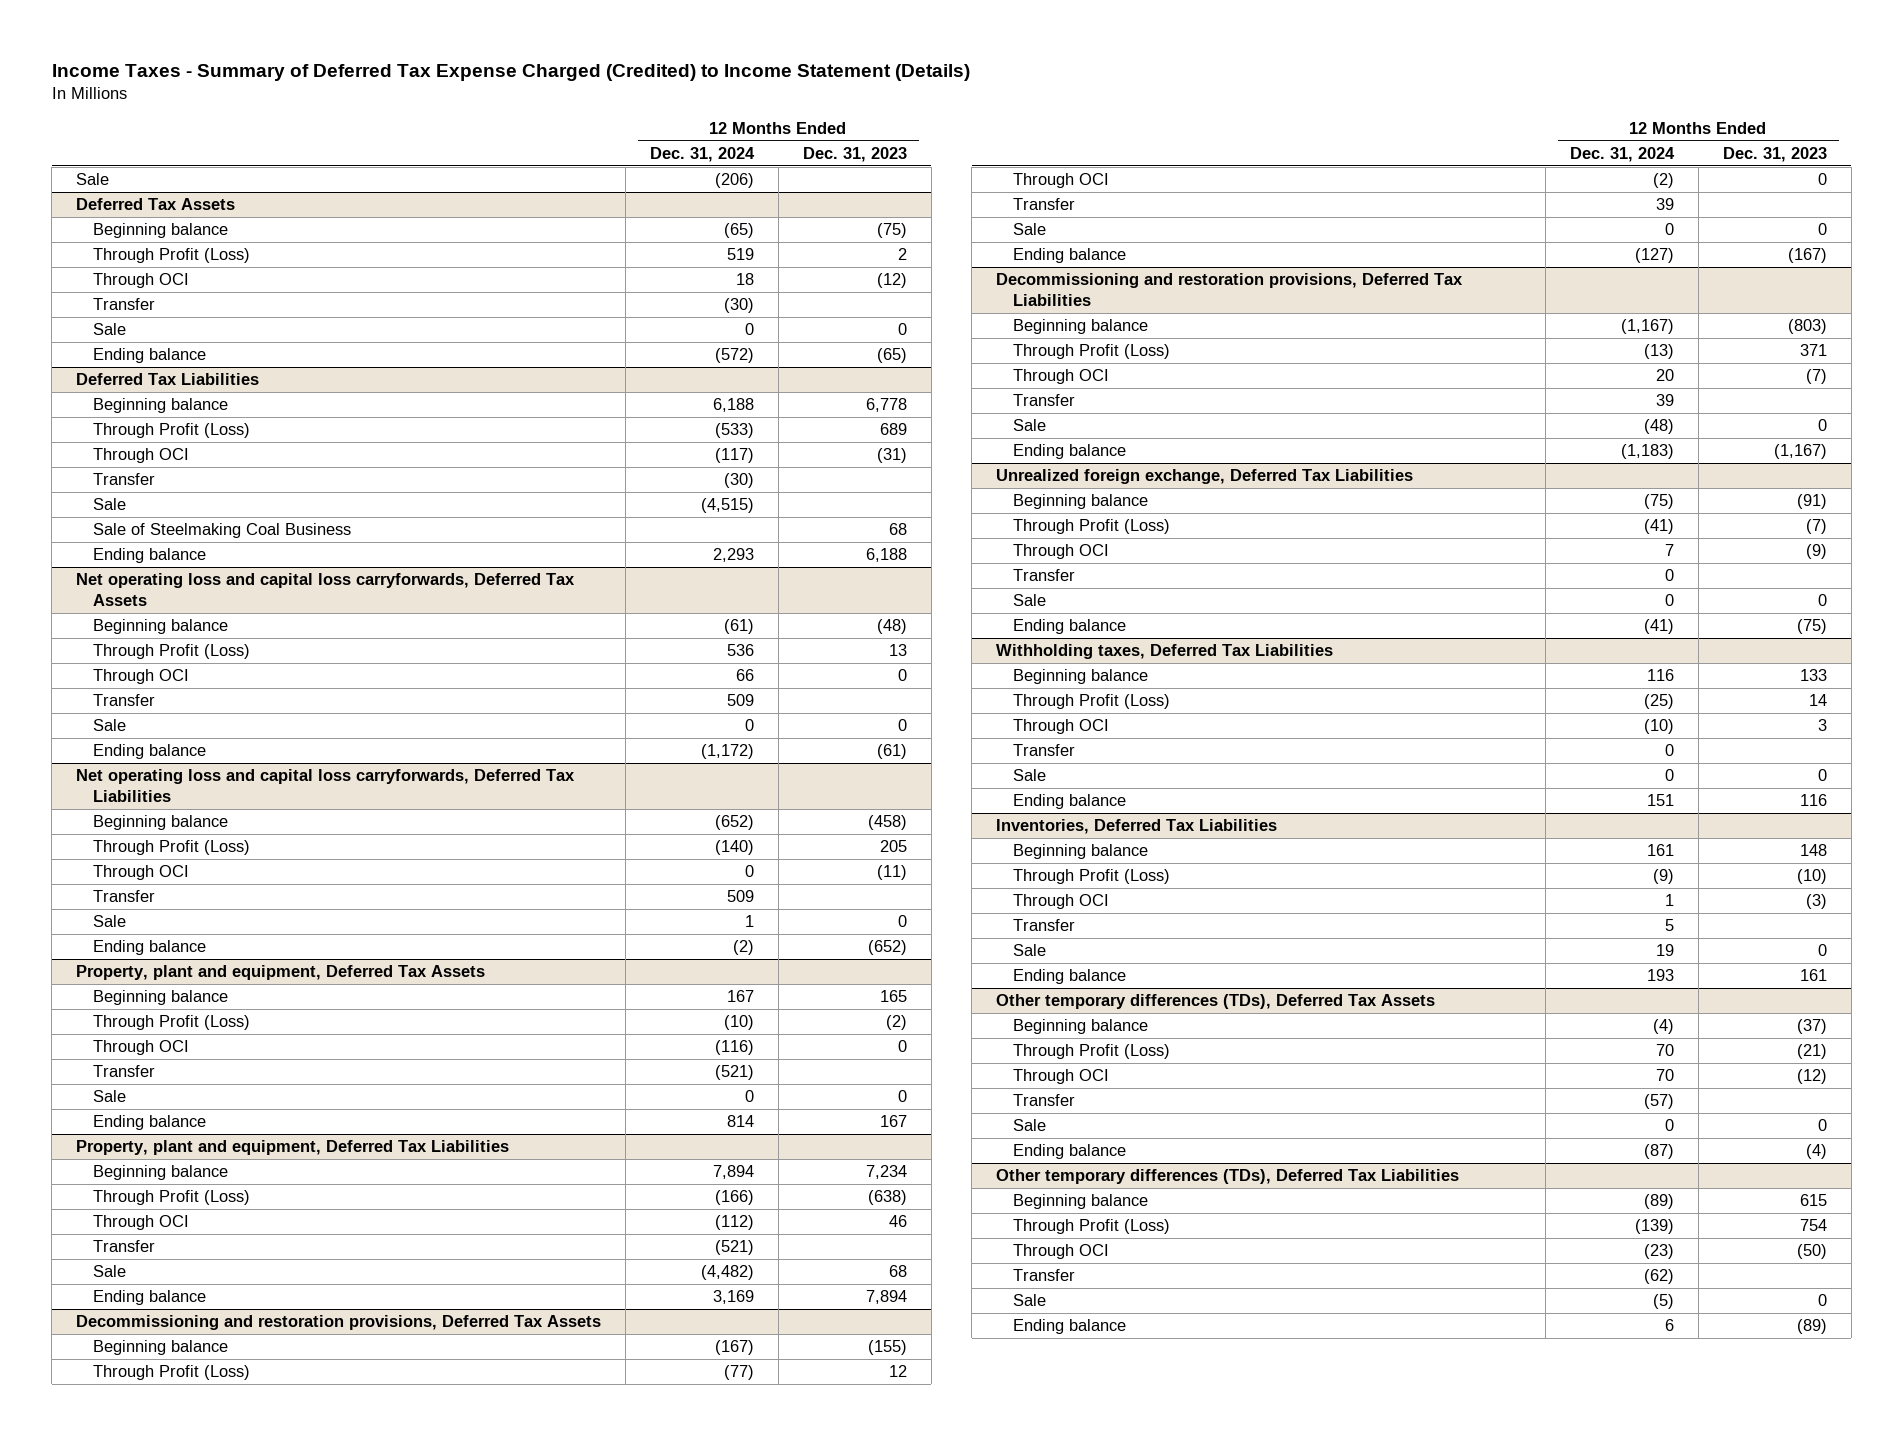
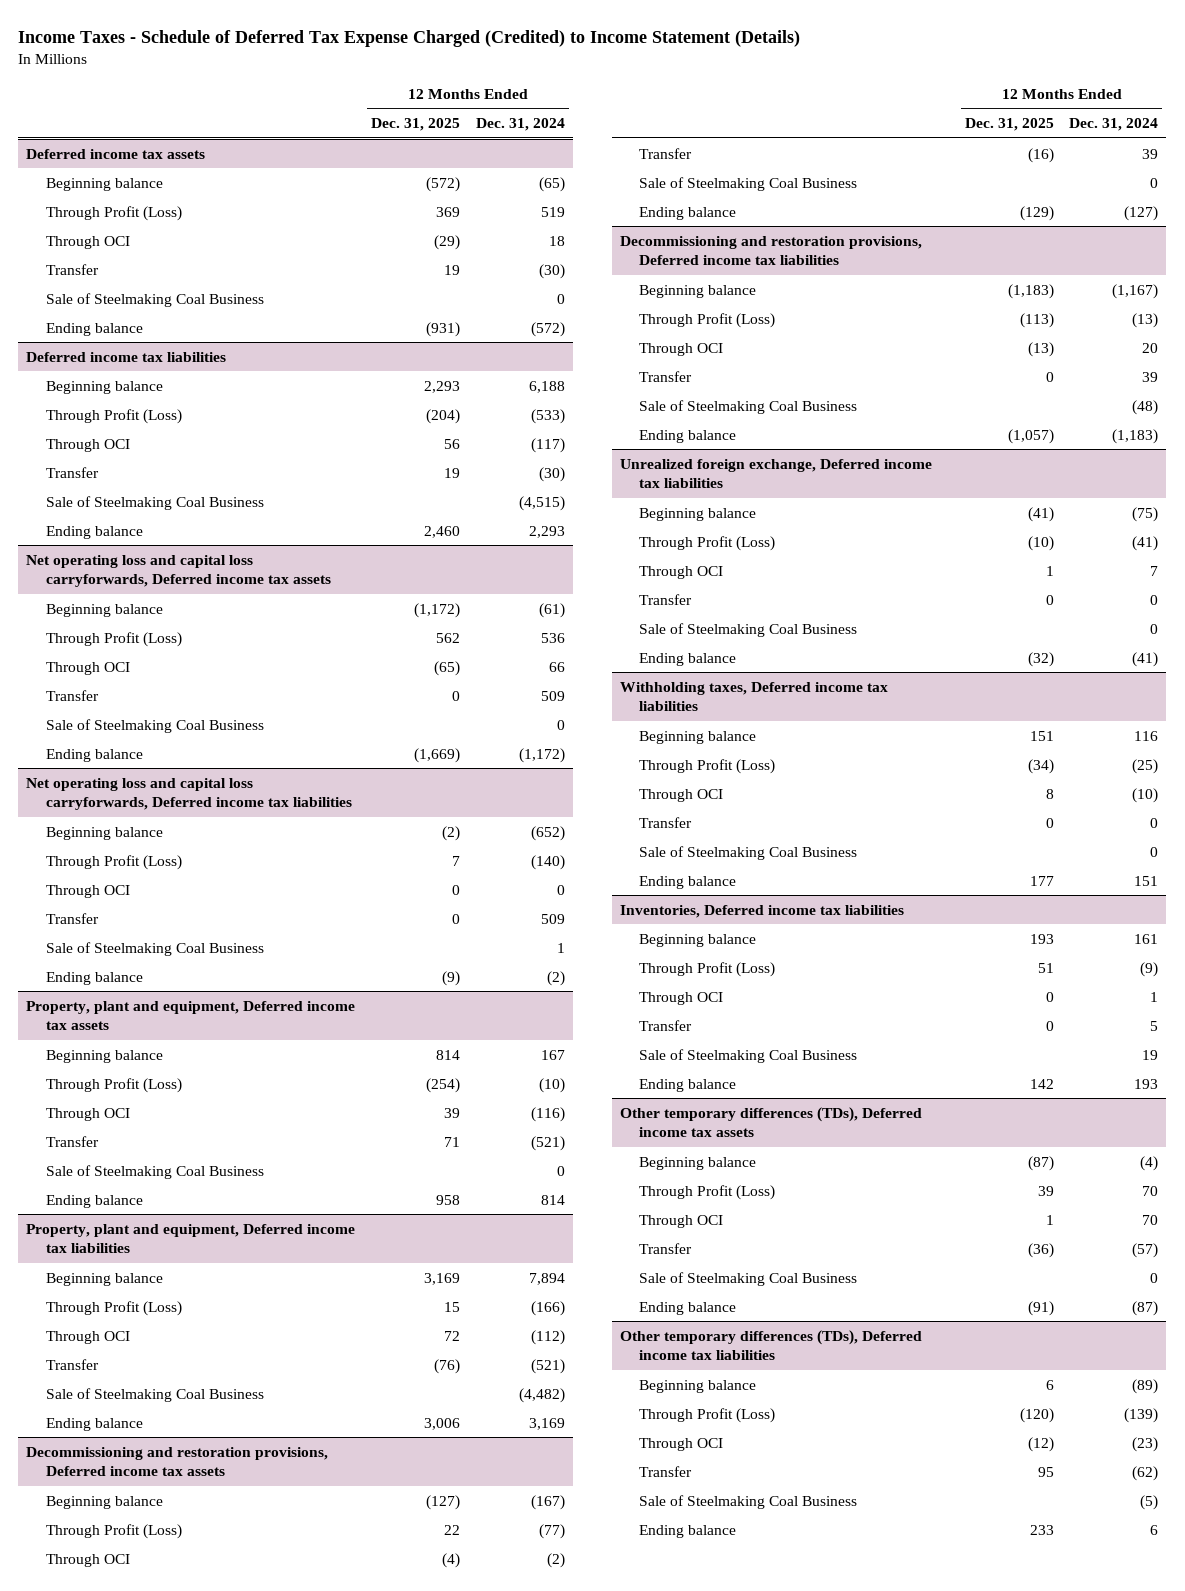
- Income Taxes - Summary of Deferred Tax Expense Charged (Credited) to Income Statement (Details)
+ Income Taxes - Schedule of Deferred Tax Expense Charged (Credited) to Income Statement (Details)
- | 12 Months Ended Dec. 31, 2024 | 12 Months Ended Dec. 31, 2023
+ | 12 Months Ended Dec. 31, 2025 | 12 Months Ended Dec. 31, 2024
- Sale | (206) |
- Deferred Tax Assets
+ Deferred income tax assets
- Sale | 0 | 0
+ Sale of Steelmaking Coal Business | | 0
- Deferred Tax Liabilities
+ Deferred income tax liabilities
- Sale | (4,515) |
- Sale of Steelmaking Coal Business | | 68
+ Sale of Steelmaking Coal Business | | (4,515)
- Net operating loss and capital loss carryforwards, Deferred Tax Assets
+ Net operating loss and capital loss carryforwards, Deferred income tax assets
- Sale | 0 | 0
+ Sale of Steelmaking Coal Business | | 0
- Net operating loss and capital loss carryforwards, Deferred Tax Liabilities
+ Net operating loss and capital loss carryforwards, Deferred income tax liabilities
- Sale | 1 | 0
+ Sale of Steelmaking Coal Business | | 1
- Property, plant and equipment, Deferred Tax Assets
+ Property, plant and equipment, Deferred income tax assets
- Sale | 0 | 0
+ Sale of Steelmaking Coal Business | | 0
- Property, plant and equipment, Deferred Tax Liabilities
+ Property, plant and equipment, Deferred income tax liabilities
- Sale | (4,482) | 68
+ Sale of Steelmaking Coal Business | | (4,482)
- Decommissioning and restoration provisions, Deferred Tax Assets
+ Decommissioning and restoration provisions, Deferred income tax assets
- Sale | 0 | 0
+ Sale of Steelmaking Coal Business | | 0
- Decommissioning and restoration provisions, Deferred Tax Liabilities
+ Decommissioning and restoration provisions, Deferred income tax liabilities
- Sale | (48) | 0
+ Sale of Steelmaking Coal Business | | (48)
- Unrealized foreign exchange, Deferred Tax Liabilities
+ Unrealized foreign exchange, Deferred income tax liabilities
- Sale | 0 | 0
+ Sale of Steelmaking Coal Business | | 0
- Withholding taxes, Deferred Tax Liabilities
+ Withholding taxes, Deferred income tax liabilities
- Sale | 0 | 0
+ Sale of Steelmaking Coal Business | | 0
- Inventories, Deferred Tax Liabilities
+ Inventories, Deferred income tax liabilities
- Sale | 19 | 0
+ Sale of Steelmaking Coal Business | | 19
- Other temporary differences (TDs), Deferred Tax Assets
+ Other temporary differences (TDs), Deferred income tax assets
- Sale | 0 | 0
+ Sale of Steelmaking Coal Business | | 0
- Other temporary differences (TDs), Deferred Tax Liabilities
+ Other temporary differences (TDs), Deferred income tax liabilities
- Sale | (5) | 0
+ Sale of Steelmaking Coal Business | | (5)

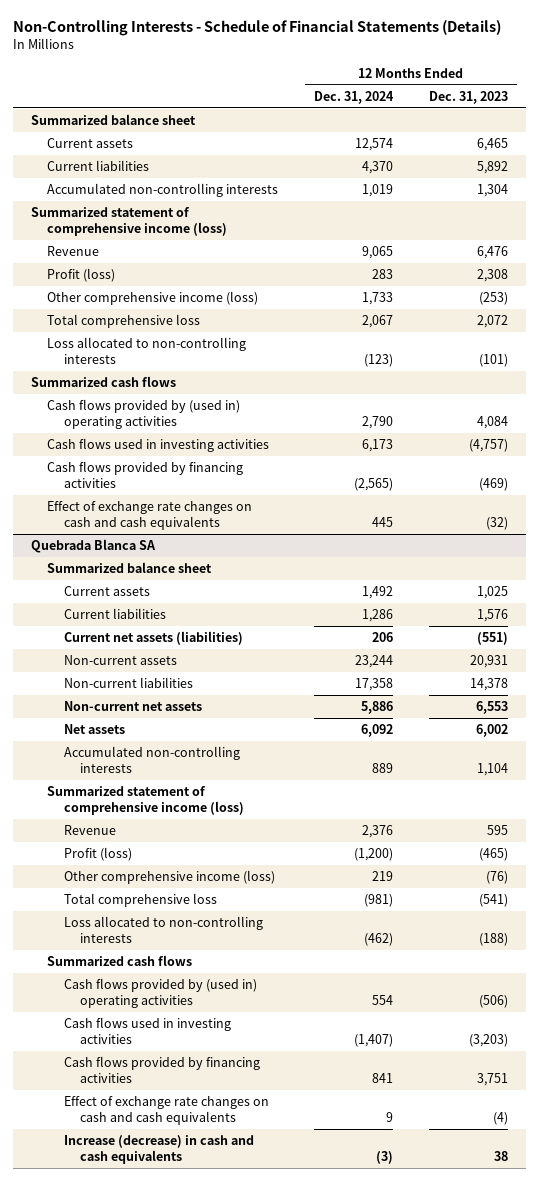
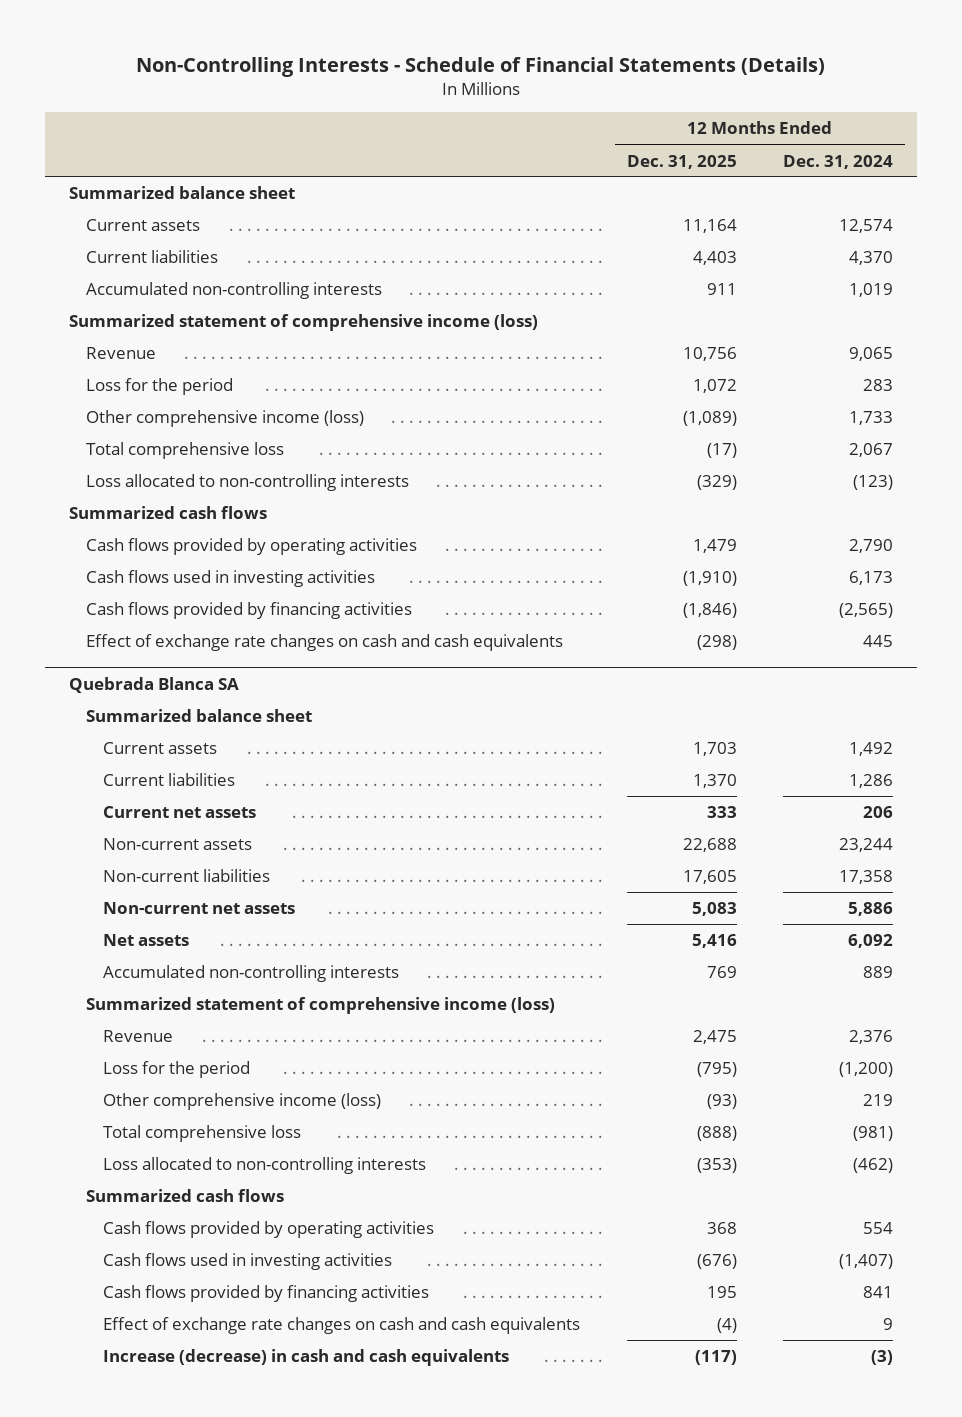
- | 12 Months Ended Dec. 31, 2024 | 12 Months Ended Dec. 31, 2023
+ | 12 Months Ended Dec. 31, 2025 | 12 Months Ended Dec. 31, 2024
- Profit (loss) | 283 | 2,308
+ Loss for the period | 1,072 | 283
- Cash flows provided by (used in) operating activities | 2,790 | 4,084
+ Cash flows provided by operating activities | 1,479 | 2,790
@ Quebrada Blanca SA
- Current net assets (liabilities) | 206 | (551)
+ Current net assets | 333 | 206
- Profit (loss) | (1,200) | (465)
+ Loss for the period | (795) | (1,200)
- Cash flows provided by (used in) operating activities | 554 | (506)
+ Cash flows provided by operating activities | 368 | 554

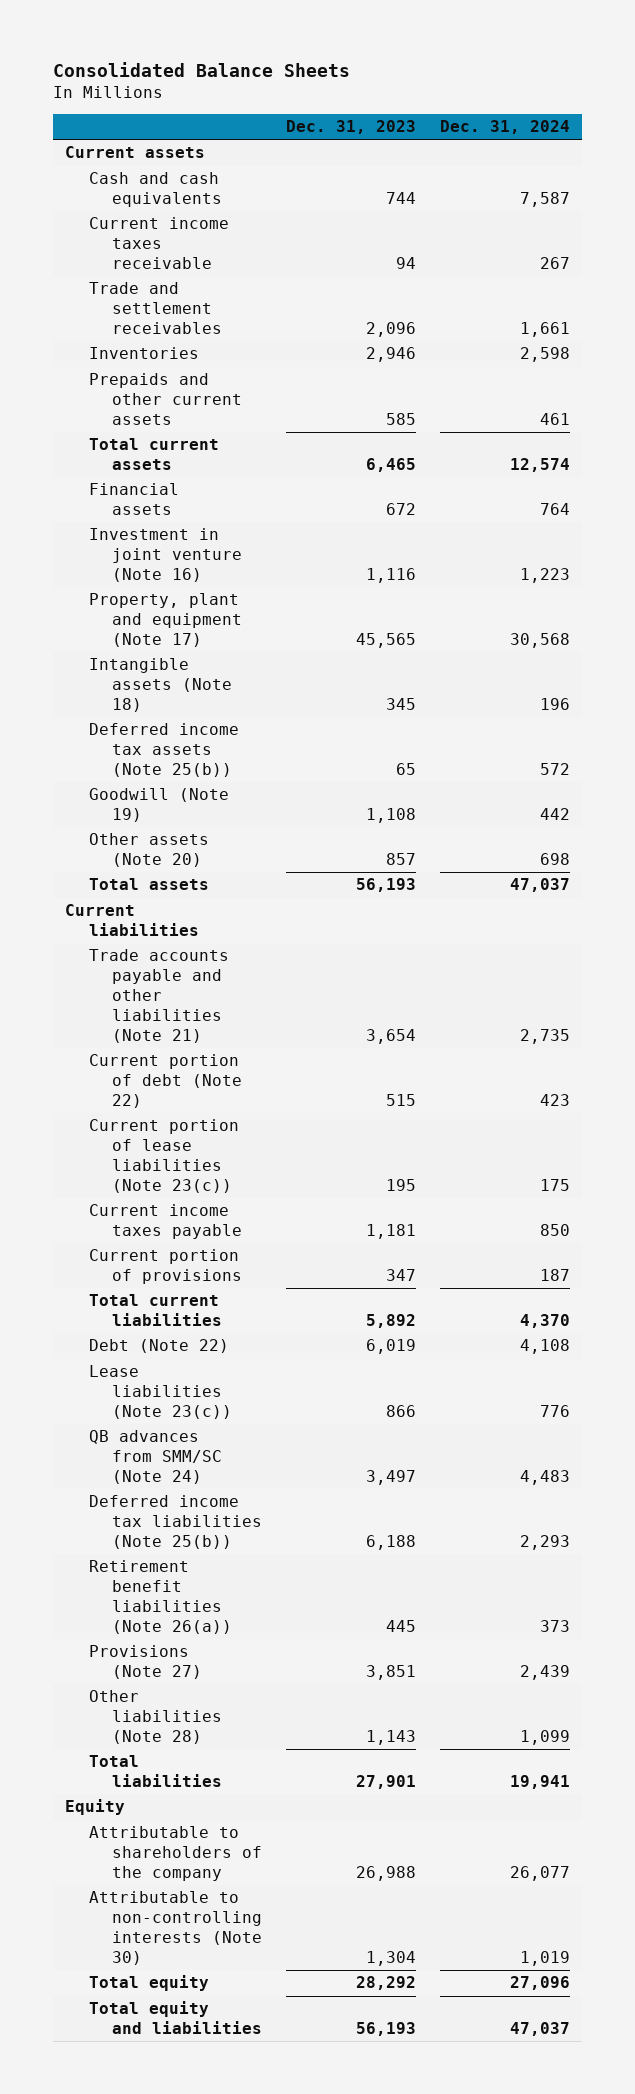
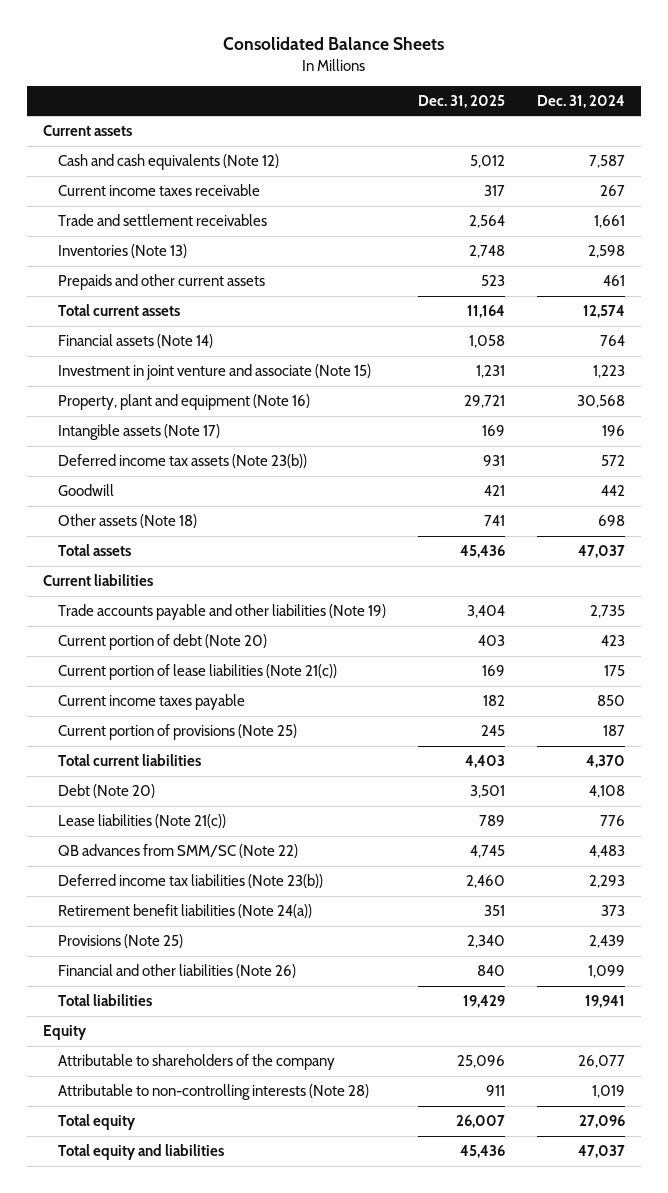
- | Dec. 31, 2023 | Dec. 31, 2024
+ | Dec. 31, 2025 | Dec. 31, 2024
- Cash and cash equivalents | 744 | 7,587
+ Cash and cash equivalents (Note 12) | 5,012 | 7,587
- Inventories | 2,946 | 2,598
+ Inventories (Note 13) | 2,748 | 2,598
- Financial assets | 672 | 764
- Investment in joint venture (Note 16) | 1,116 | 1,223
- Property, plant and equipment (Note 17) | 45,565 | 30,568
- Intangible assets (Note 18) | 345 | 196
- Deferred income tax assets (Note 25(b)) | 65 | 572
- Goodwill (Note 19) | 1,108 | 442
- Other assets (Note 20) | 857 | 698
+ Financial assets (Note 14) | 1,058 | 764
+ Investment in joint venture and associate (Note 15) | 1,231 | 1,223
+ Property, plant and equipment (Note 16) | 29,721 | 30,568
+ Intangible assets (Note 17) | 169 | 196
+ Deferred income tax assets (Note 23(b)) | 931 | 572
+ Goodwill | 421 | 442
+ Other assets (Note 18) | 741 | 698
- Trade accounts payable and other liabilities (Note 21) | 3,654 | 2,735
- Current portion of debt (Note 22) | 515 | 423
- Current portion of lease liabilities (Note 23(c)) | 195 | 175
+ Trade accounts payable and other liabilities (Note 19) | 3,404 | 2,735
+ Current portion of debt (Note 20) | 403 | 423
+ Current portion of lease liabilities (Note 21(c)) | 169 | 175
- Current portion of provisions | 347 | 187
+ Current portion of provisions (Note 25) | 245 | 187
- Debt (Note 22) | 6,019 | 4,108
- Lease liabilities (Note 23(c)) | 866 | 776
- QB advances from SMM/SC (Note 24) | 3,497 | 4,483
- Deferred income tax liabilities (Note 25(b)) | 6,188 | 2,293
- Retirement benefit liabilities (Note 26(a)) | 445 | 373
- Provisions (Note 27) | 3,851 | 2,439
- Other liabilities (Note 28) | 1,143 | 1,099
+ Debt (Note 20) | 3,501 | 4,108
+ Lease liabilities (Note 21(c)) | 789 | 776
+ QB advances from SMM/SC (Note 22) | 4,745 | 4,483
+ Deferred income tax liabilities (Note 23(b)) | 2,460 | 2,293
+ Retirement benefit liabilities (Note 24(a)) | 351 | 373
+ Provisions (Note 25) | 2,340 | 2,439
+ Financial and other liabilities (Note 26) | 840 | 1,099
- Attributable to non-controlling interests (Note 30) | 1,304 | 1,019
+ Attributable to non-controlling interests (Note 28) | 911 | 1,019

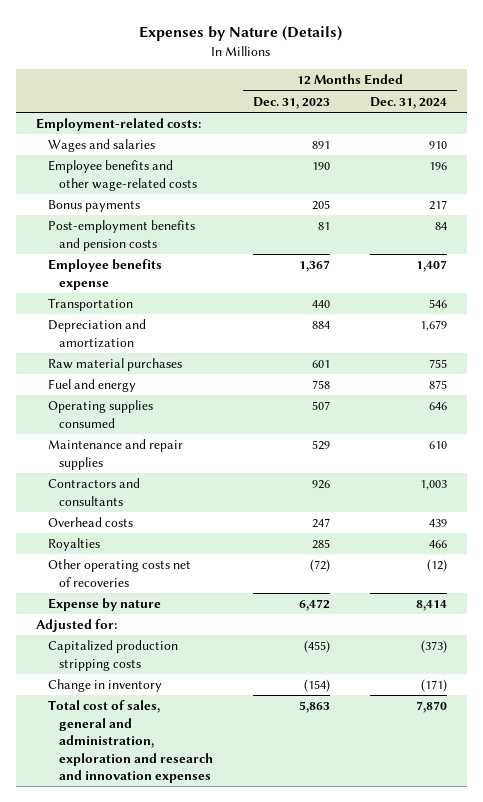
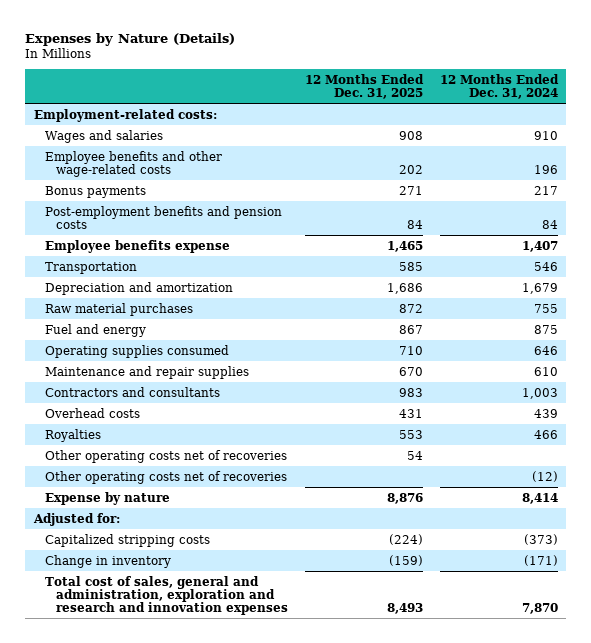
- | 12 Months Ended Dec. 31, 2023 | 12 Months Ended Dec. 31, 2024
+ | 12 Months Ended Dec. 31, 2025 | 12 Months Ended Dec. 31, 2024
+ Other operating costs net of recoveries | 54 |
- Capitalized production stripping costs | (455) | (373)
+ Capitalized stripping costs | (224) | (373)

